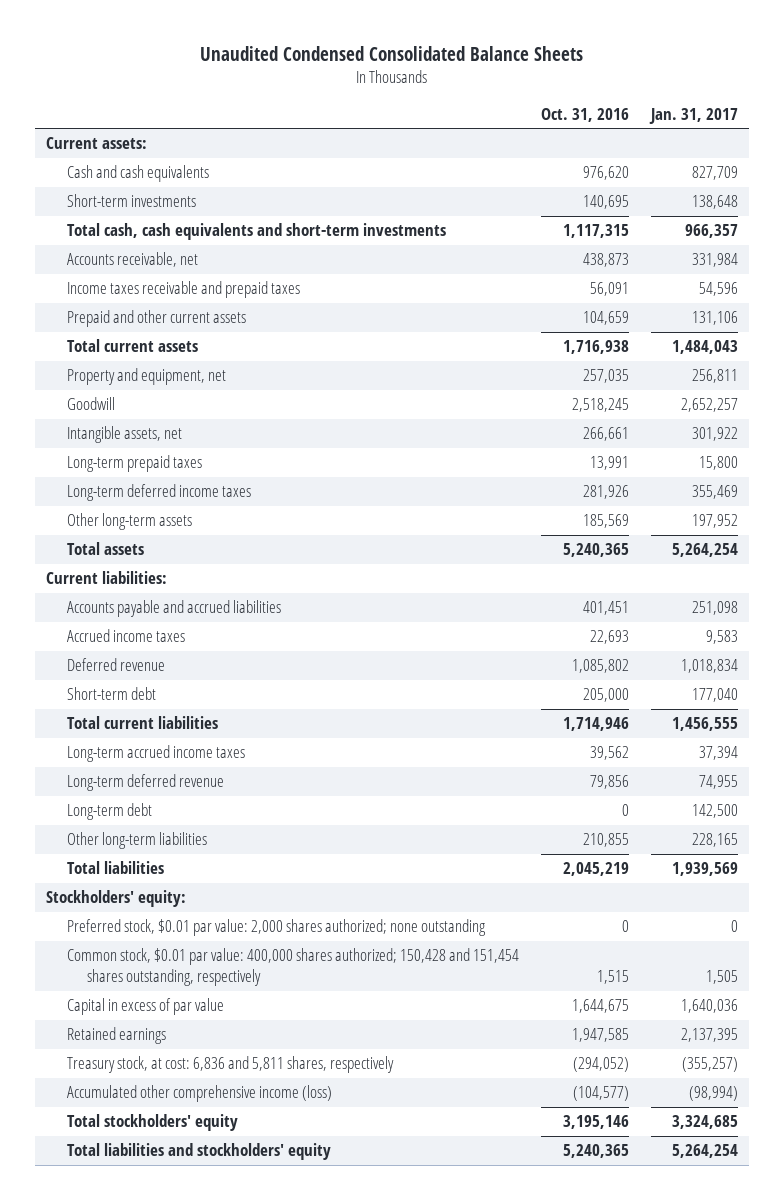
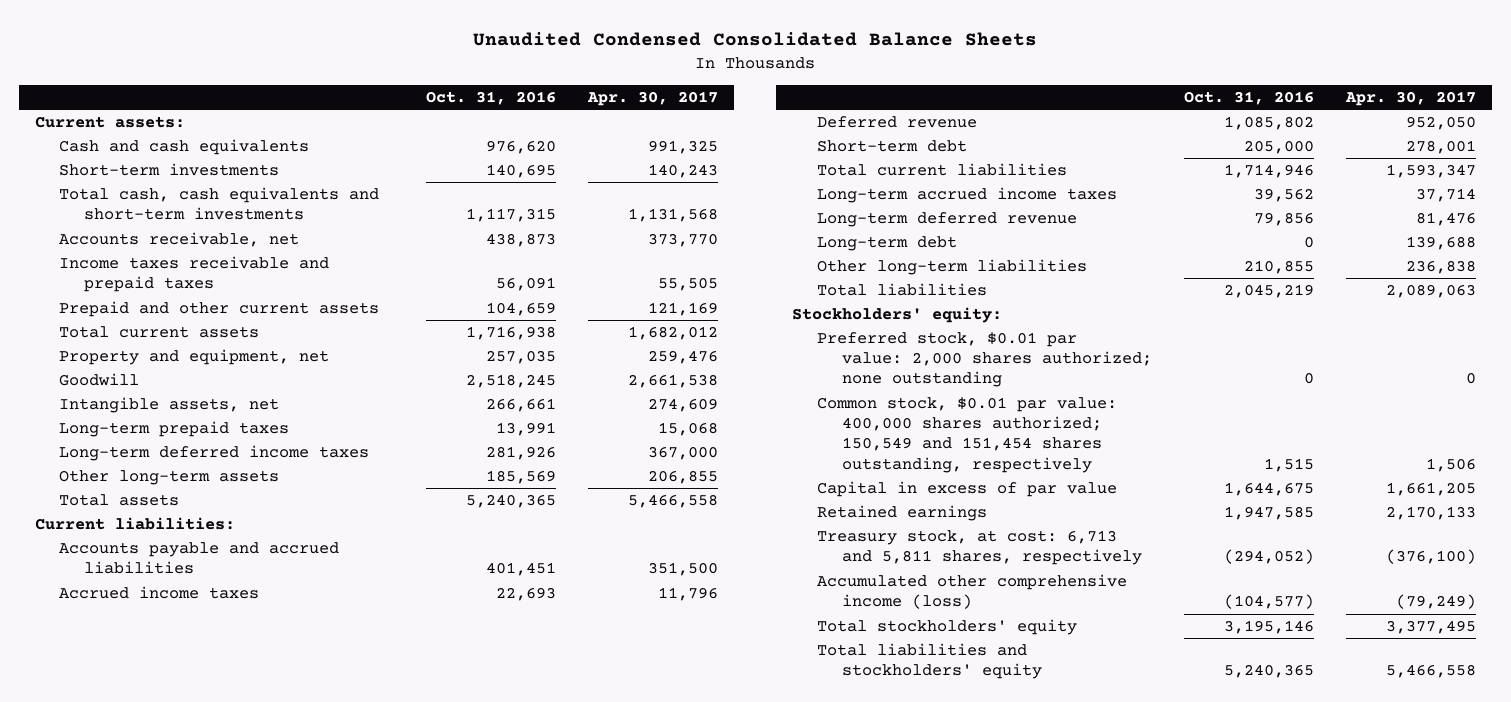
- | Oct. 31, 2016 | Jan. 31, 2017
+ | Oct. 31, 2016 | Apr. 30, 2017
- Common stock, $0.01 par value: 400,000 shares authorized; 150,428 and 151,454 shares outstanding, respectively | 1,515 | 1,505
+ Common stock, $0.01 par value: 400,000 shares authorized; 150,549 and 151,454 shares outstanding, respectively | 1,515 | 1,506
- Treasury stock, at cost: 6,836 and 5,811 shares, respectively | (294,052) | (355,257)
+ Treasury stock, at cost: 6,713 and 5,811 shares, respectively | (294,052) | (376,100)

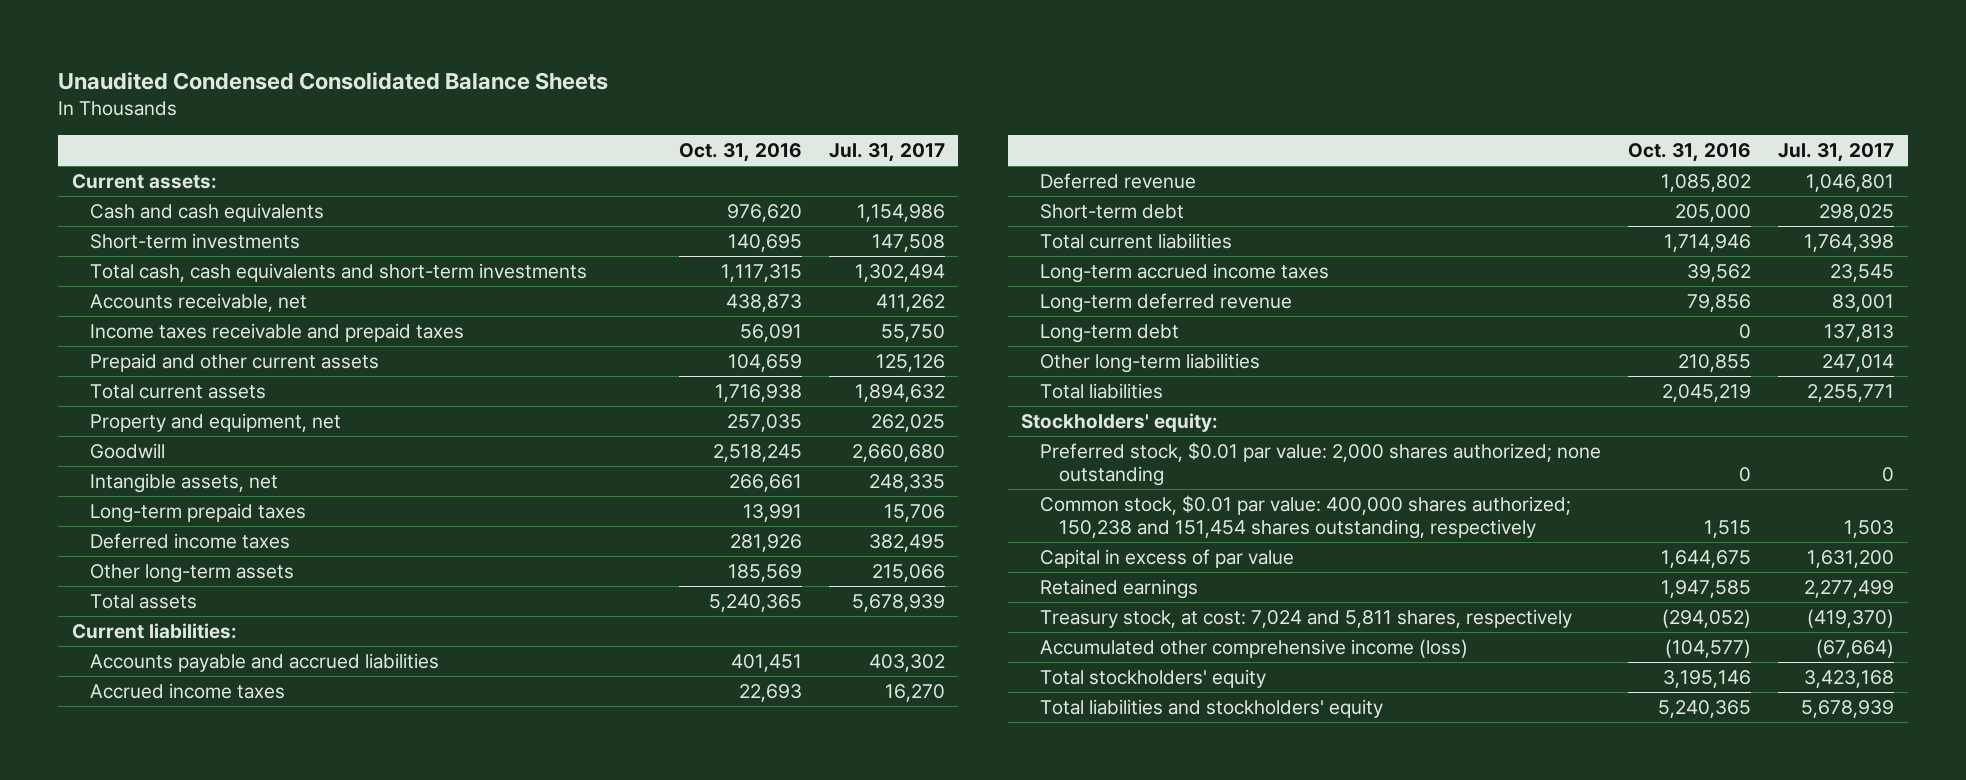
- | Oct. 31, 2016 | Apr. 30, 2017
+ | Oct. 31, 2016 | Jul. 31, 2017
- Long-term deferred income taxes | 281,926 | 367,000
+ Deferred income taxes | 281,926 | 382,495
- Common stock, $0.01 par value: 400,000 shares authorized; 150,549 and 151,454 shares outstanding, respectively | 1,515 | 1,506
+ Common stock, $0.01 par value: 400,000 shares authorized; 150,238 and 151,454 shares outstanding, respectively | 1,515 | 1,503
- Treasury stock, at cost: 6,713 and 5,811 shares, respectively | (294,052) | (376,100)
+ Treasury stock, at cost: 7,024 and 5,811 shares, respectively | (294,052) | (419,370)

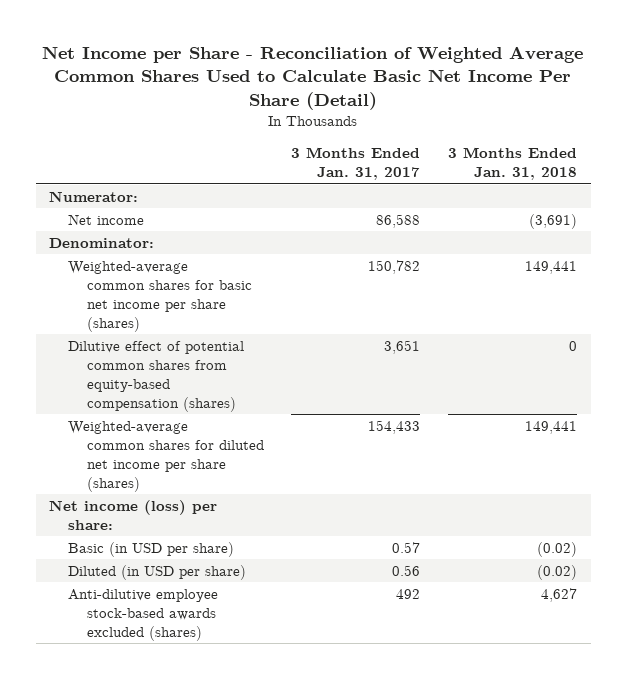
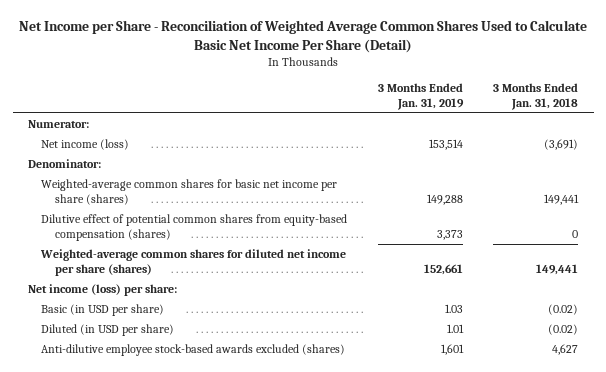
- | 3 Months Ended Jan. 31, 2017 | 3 Months Ended Jan. 31, 2018
+ | 3 Months Ended Jan. 31, 2019 | 3 Months Ended Jan. 31, 2018
- Net income | 86,588 | (3,691)
+ Net income (loss) | 153,514 | (3,691)

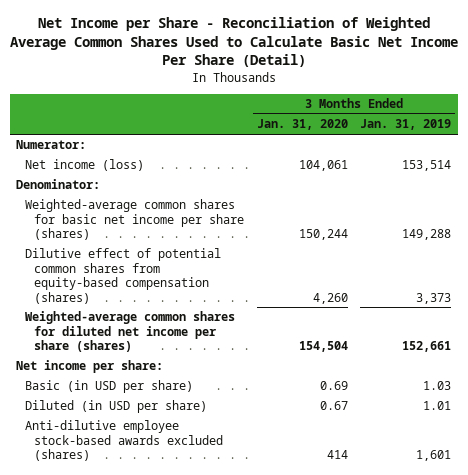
- | 3 Months Ended Jan. 31, 2019 | 3 Months Ended Jan. 31, 2018
+ | 3 Months Ended Jan. 31, 2020 | 3 Months Ended Jan. 31, 2019
- Net income (loss) per share:
+ Net income per share:

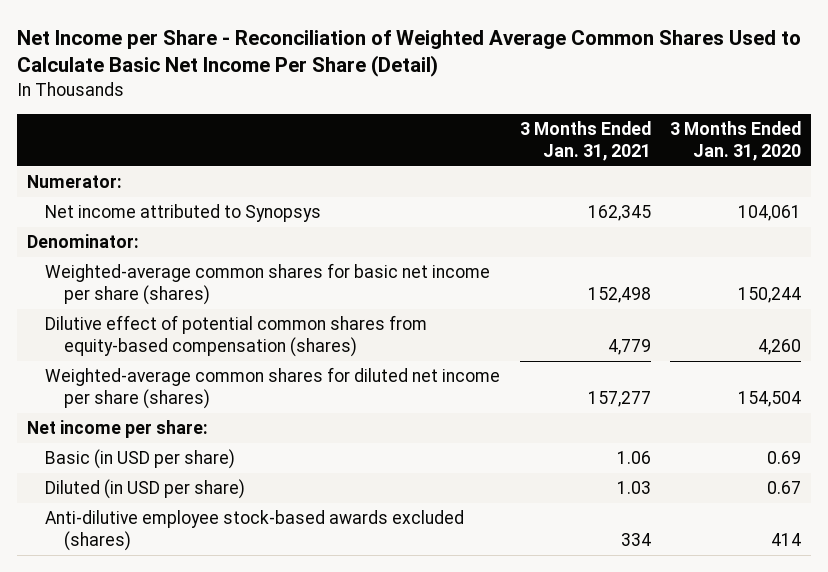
- | 3 Months Ended Jan. 31, 2020 | 3 Months Ended Jan. 31, 2019
+ | 3 Months Ended Jan. 31, 2021 | 3 Months Ended Jan. 31, 2020
- Net income (loss) | 104,061 | 153,514
+ Net income attributed to Synopsys | 162,345 | 104,061

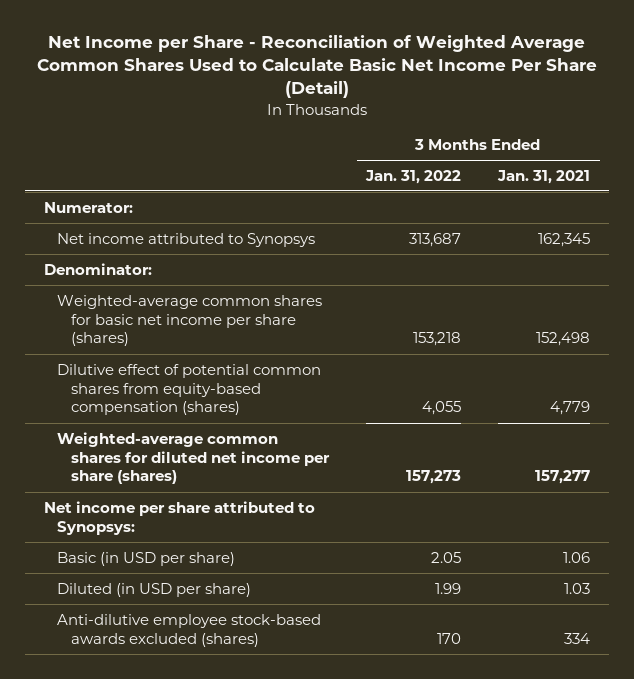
- | 3 Months Ended Jan. 31, 2021 | 3 Months Ended Jan. 31, 2020
+ | 3 Months Ended Jan. 31, 2022 | 3 Months Ended Jan. 31, 2021
- Net income per share:
+ Net income per share attributed to Synopsys:

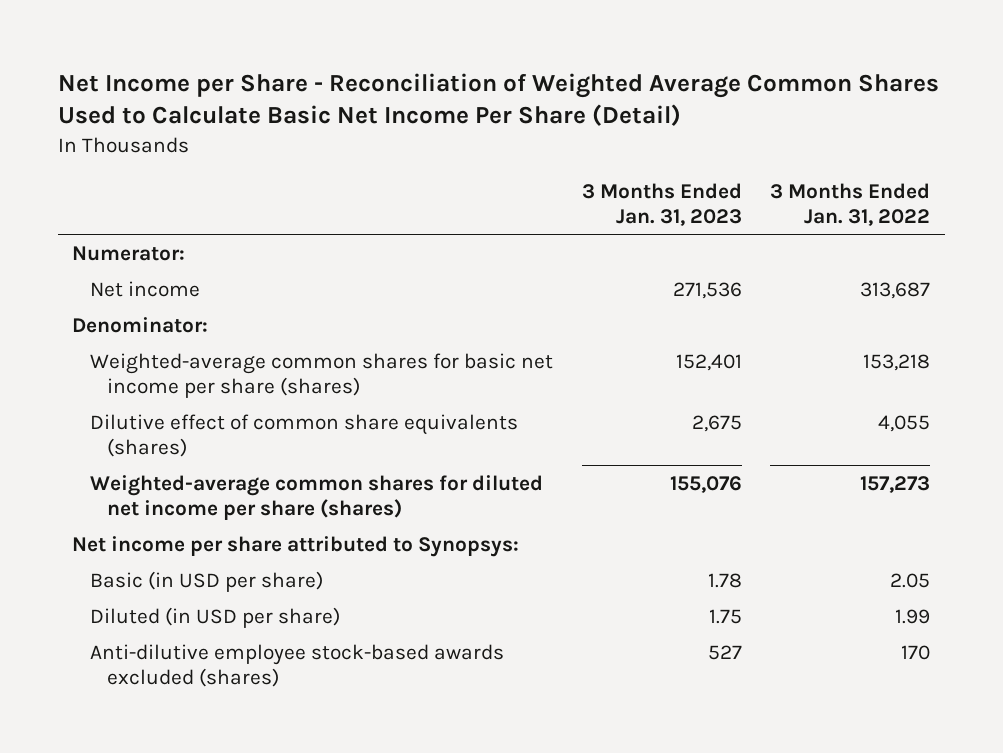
- | 3 Months Ended Jan. 31, 2022 | 3 Months Ended Jan. 31, 2021
+ | 3 Months Ended Jan. 31, 2023 | 3 Months Ended Jan. 31, 2022
- Net income attributed to Synopsys | 313,687 | 162,345
+ Net income | 271,536 | 313,687
- Dilutive effect of potential common shares from equity-based compensation (shares) | 4,055 | 4,779
+ Dilutive effect of common share equivalents (shares) | 2,675 | 4,055

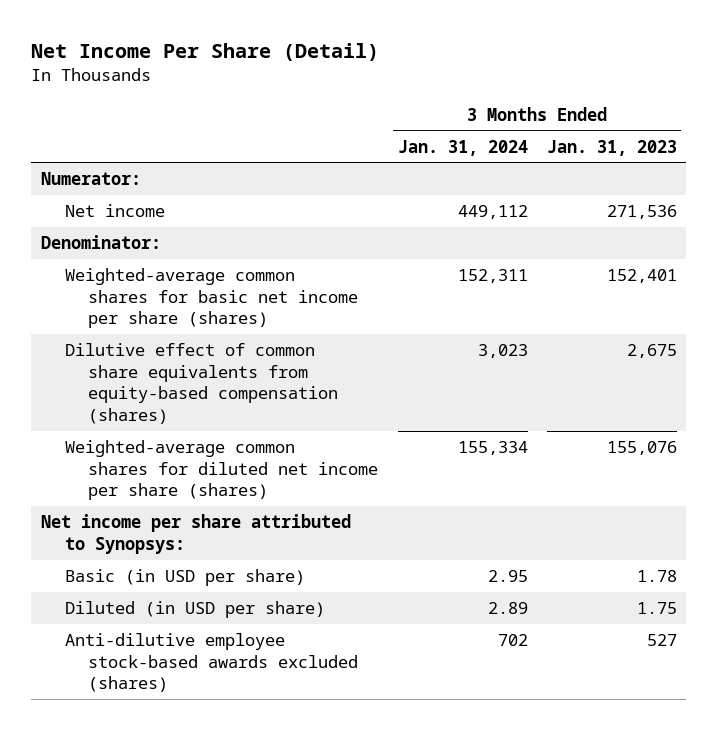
- Net Income per Share - Reconciliation of Weighted Average Common Shares Used to Calculate Basic Net Income Per Share (Detail)
+ Net Income Per Share (Detail)
- | 3 Months Ended Jan. 31, 2023 | 3 Months Ended Jan. 31, 2022
+ | 3 Months Ended Jan. 31, 2024 | 3 Months Ended Jan. 31, 2023
- Dilutive effect of common share equivalents (shares) | 2,675 | 4,055
+ Dilutive effect of common share equivalents from equity-based compensation (shares) | 3,023 | 2,675

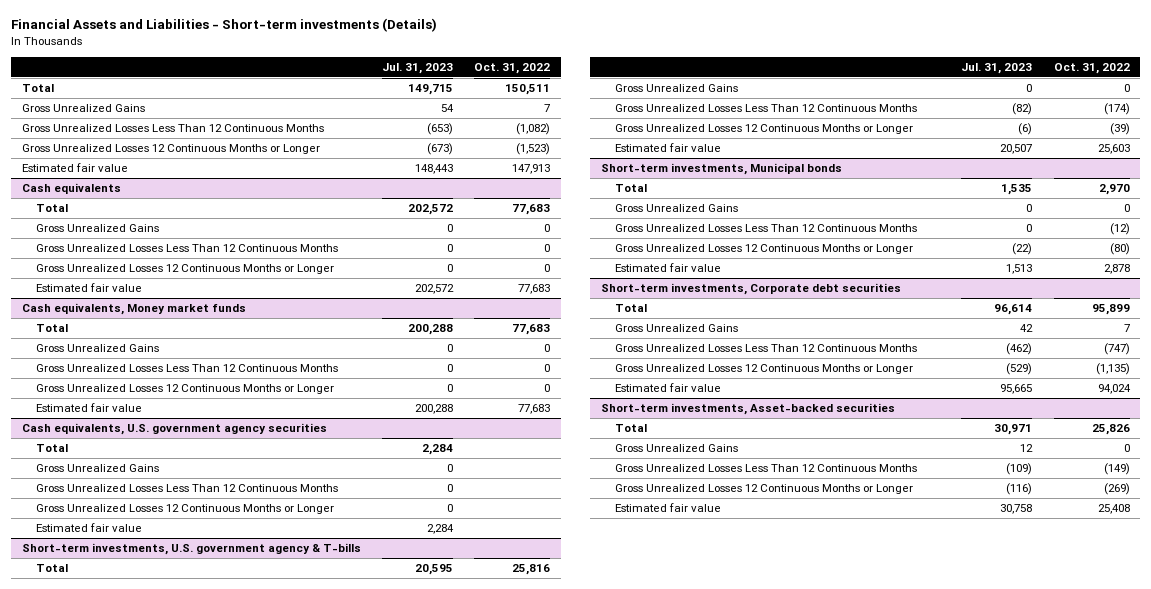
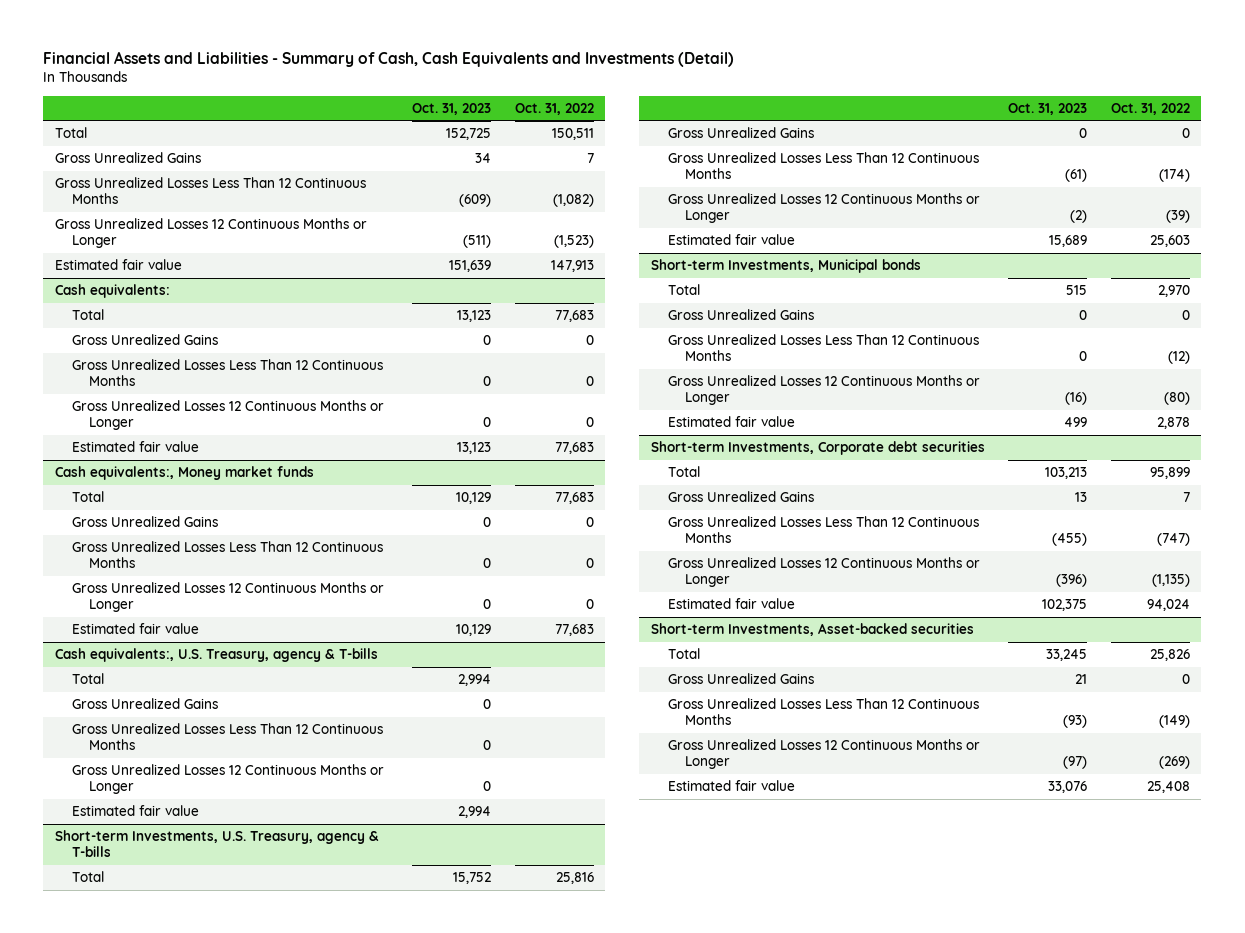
- Financial Assets and Liabilities - Short-term investments (Details)
+ Financial Assets and Liabilities - Summary of Cash, Cash Equivalents and Investments (Detail)
- | Jul. 31, 2023 | Oct. 31, 2022
+ | Oct. 31, 2023 | Oct. 31, 2022
- Cash equivalents
+ Cash equivalents:
- Cash equivalents, Money market funds
+ Cash equivalents:, Money market funds
- Cash equivalents, U.S. government agency securities
+ Cash equivalents:, U.S. Treasury, agency & T-bills
- Short-term investments, U.S. government agency & T-bills
+ Short-term Investments, U.S. Treasury, agency & T-bills
- Short-term investments, Municipal bonds
+ Short-term Investments, Municipal bonds
- Short-term investments, Corporate debt securities
+ Short-term Investments, Corporate debt securities
- Short-term investments, Asset-backed securities
+ Short-term Investments, Asset-backed securities

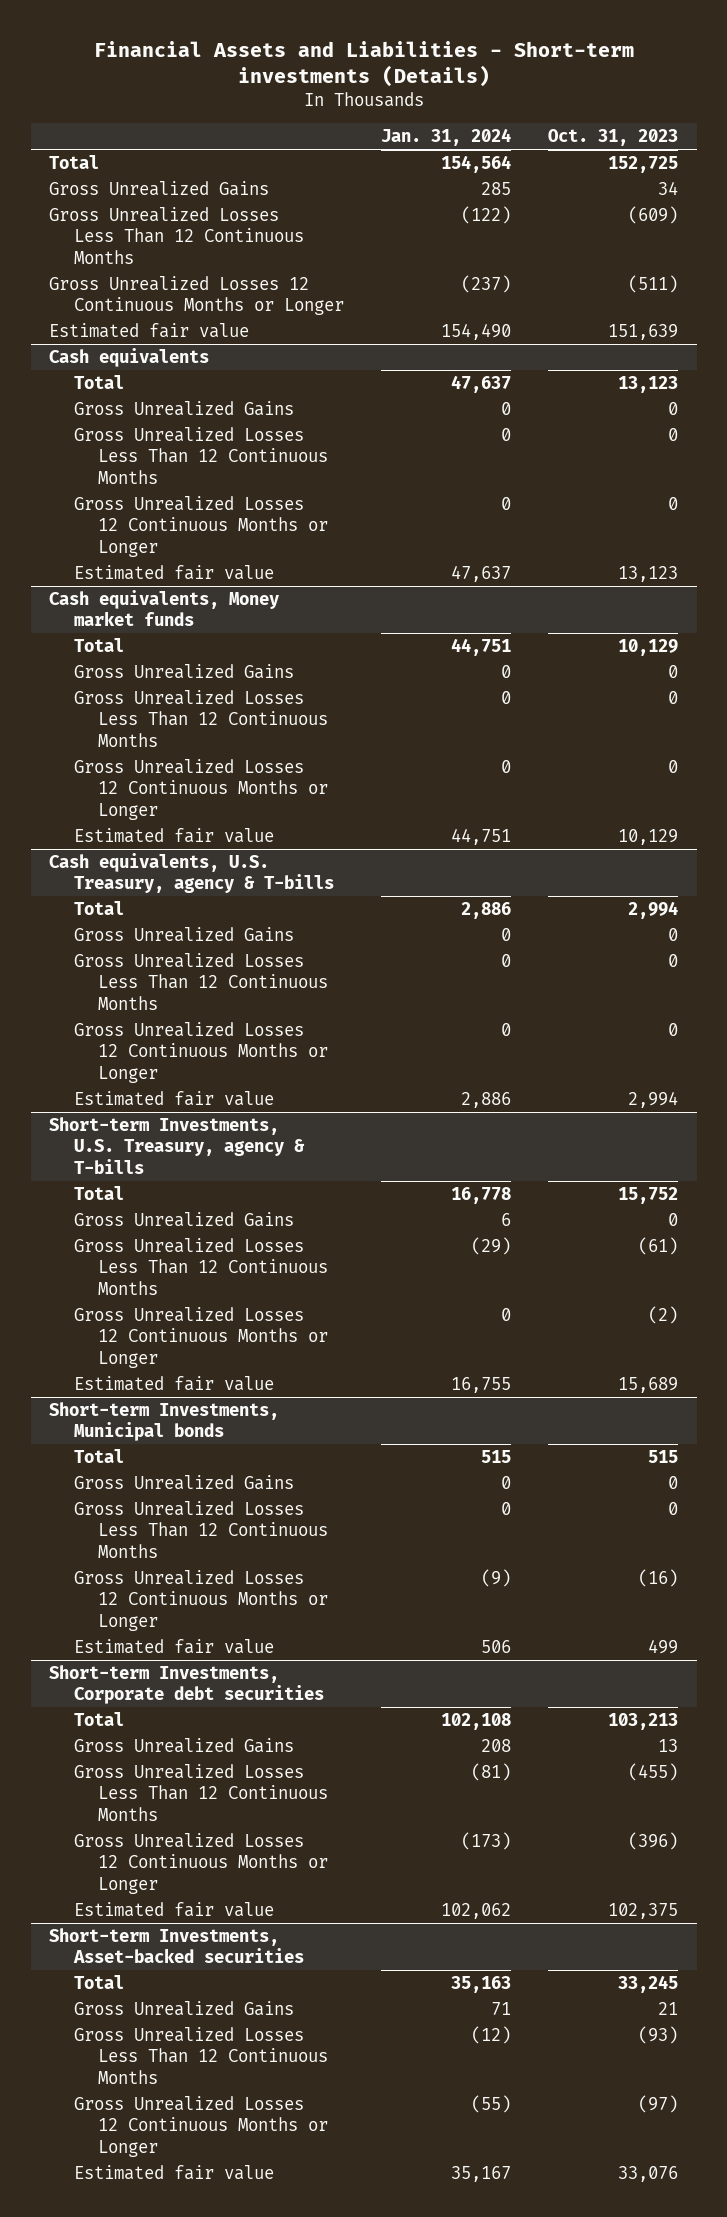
- Financial Assets and Liabilities - Summary of Cash, Cash Equivalents and Investments (Detail)
+ Financial Assets and Liabilities - Short-term investments (Details)
- | Oct. 31, 2023 | Oct. 31, 2022
+ | Jan. 31, 2024 | Oct. 31, 2023
- Cash equivalents:
+ Cash equivalents
- Cash equivalents:, Money market funds
+ Cash equivalents, Money market funds
- Cash equivalents:, U.S. Treasury, agency & T-bills
+ Cash equivalents, U.S. Treasury, agency & T-bills

